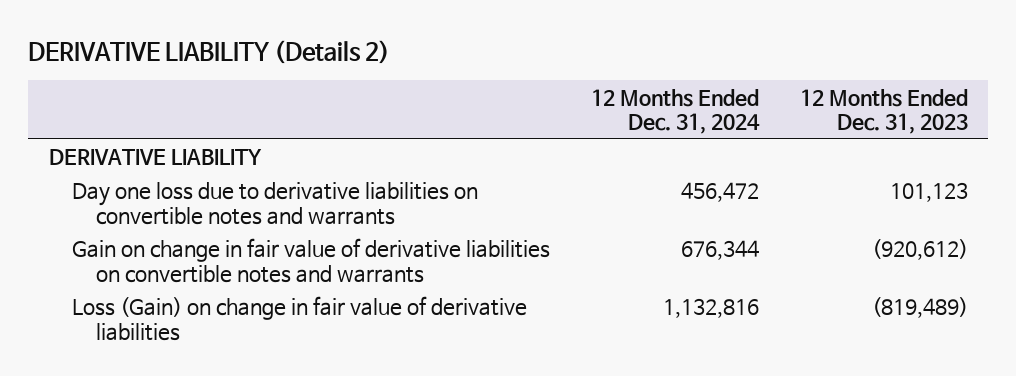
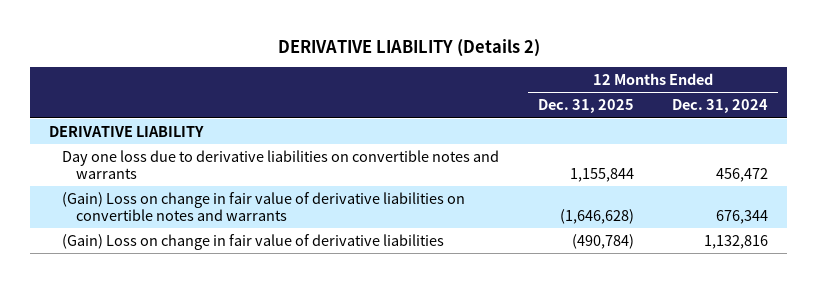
- | 12 Months Ended Dec. 31, 2024 | 12 Months Ended Dec. 31, 2023
+ | 12 Months Ended Dec. 31, 2025 | 12 Months Ended Dec. 31, 2024
- Gain on change in fair value of derivative liabilities on convertible notes and warrants | 676,344 | (920,612)
- Loss (Gain) on change in fair value of derivative liabilities | 1,132,816 | (819,489)
+ (Gain) Loss on change in fair value of derivative liabilities on convertible notes and warrants | (1,646,628) | 676,344
+ (Gain) Loss on change in fair value of derivative liabilities | (490,784) | 1,132,816

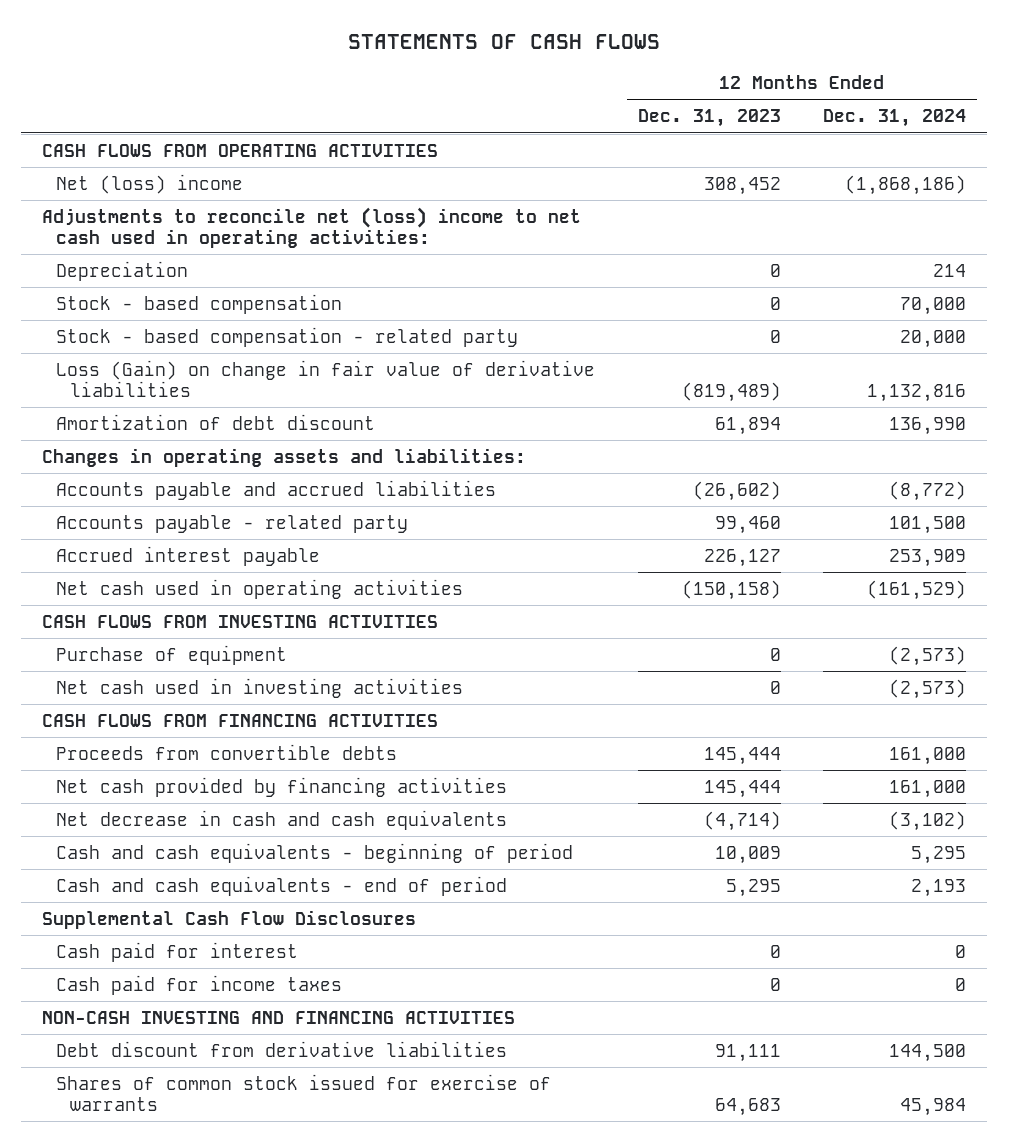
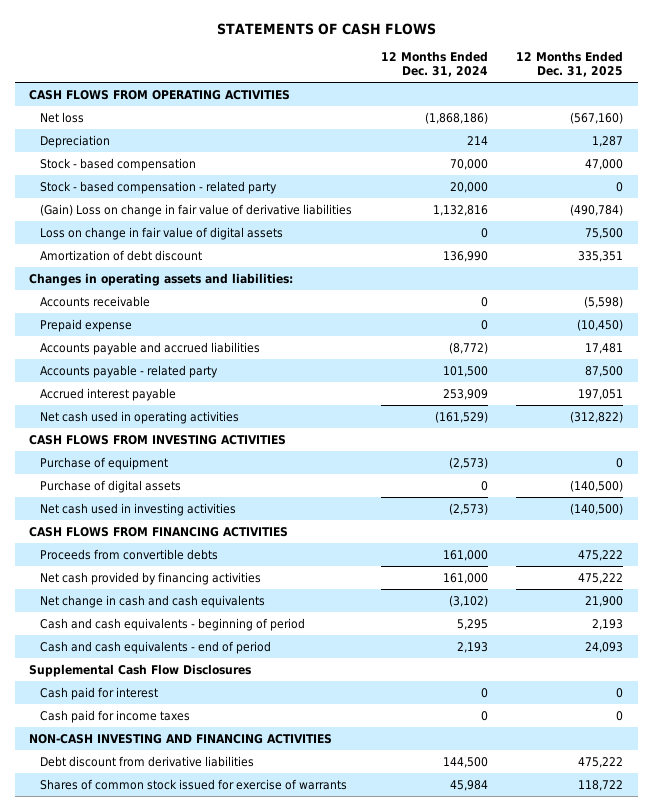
- | 12 Months Ended Dec. 31, 2023 | 12 Months Ended Dec. 31, 2024
+ | 12 Months Ended Dec. 31, 2024 | 12 Months Ended Dec. 31, 2025
- Net (loss) income | 308,452 | (1,868,186)
- Adjustments to reconcile net (loss) income to net cash used in operating activities:
+ Net loss | (1,868,186) | (567,160)
- Loss (Gain) on change in fair value of derivative liabilities | (819,489) | 1,132,816
+ (Gain) Loss on change in fair value of derivative liabilities | 1,132,816 | (490,784)
+ Loss on change in fair value of digital assets | 0 | 75,500
+ Accounts receivable | 0 | (5,598)
+ Prepaid expense | 0 | (10,450)
+ Purchase of digital assets | 0 | (140,500)
- Net decrease in cash and cash equivalents | (4,714) | (3,102)
+ Net change in cash and cash equivalents | (3,102) | 21,900

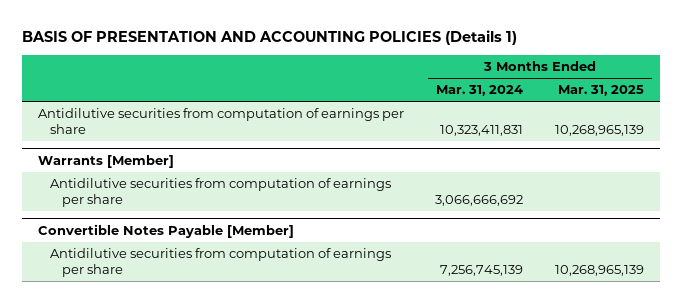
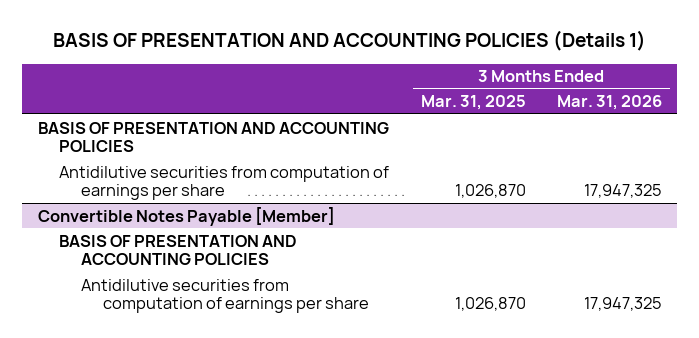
- | 3 Months Ended Mar. 31, 2024 | 3 Months Ended Mar. 31, 2025
+ | 3 Months Ended Mar. 31, 2025 | 3 Months Ended Mar. 31, 2026
- Antidilutive securities from computation of earnings per share | 10,323,411,831 | 10,268,965,139
- Warrants [Member]
- Antidilutive securities from computation of earnings per share | 3,066,666,692 |
+ BASIS OF PRESENTATION AND ACCOUNTING POLICIES
+ Antidilutive securities from computation of earnings per share | 1,026,870 | 17,947,325
@ Convertible Notes Payable [Member]
- Antidilutive securities from computation of earnings per share | 7,256,745,139 | 10,268,965,139
+ BASIS OF PRESENTATION AND ACCOUNTING POLICIES
+ Antidilutive securities from computation of earnings per share | 1,026,870 | 17,947,325

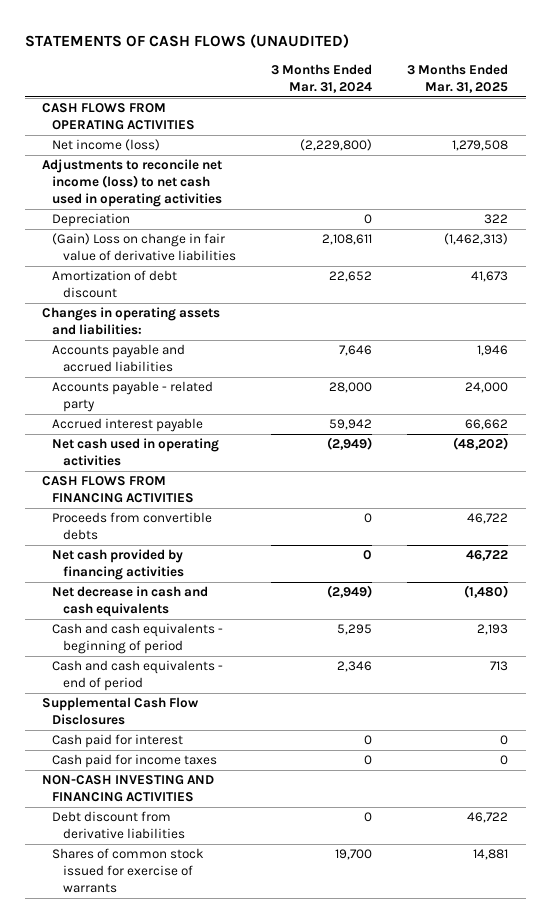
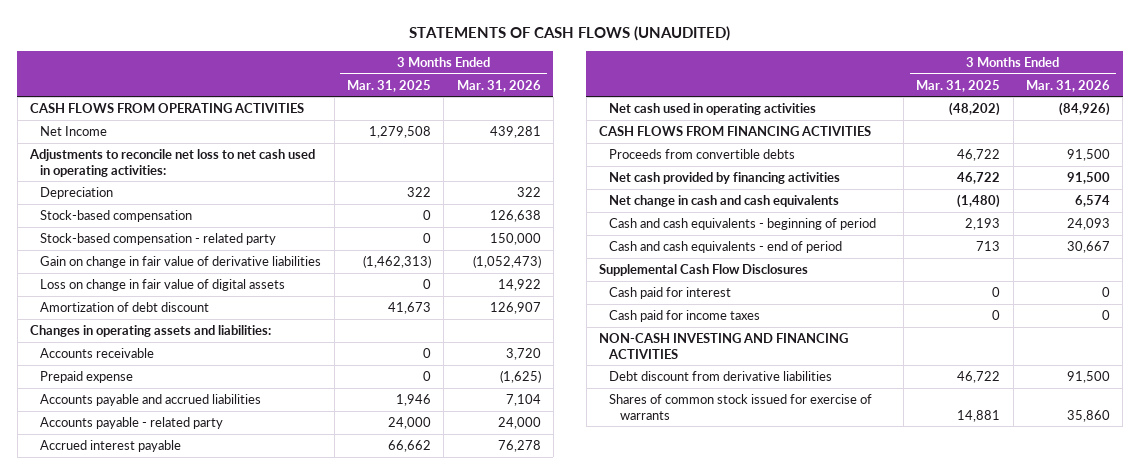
- | 3 Months Ended Mar. 31, 2024 | 3 Months Ended Mar. 31, 2025
+ | 3 Months Ended Mar. 31, 2025 | 3 Months Ended Mar. 31, 2026
- Net income (loss) | (2,229,800) | 1,279,508
- Adjustments to reconcile net income (loss) to net cash used in operating activities
+ Net Income | 1,279,508 | 439,281
+ Adjustments to reconcile net loss to net cash used in operating activities:
- (Gain) Loss on change in fair value of derivative liabilities | 2,108,611 | (1,462,313)
+ Stock-based compensation | 0 | 126,638
+ Stock-based compensation - related party | 0 | 150,000
+ Gain on change in fair value of derivative liabilities | (1,462,313) | (1,052,473)
+ Loss on change in fair value of digital assets | 0 | 14,922
+ Accounts receivable | 0 | 3,720
+ Prepaid expense | 0 | (1,625)
- Net decrease in cash and cash equivalents | (2,949) | (1,480)
+ Net change in cash and cash equivalents | (1,480) | 6,574

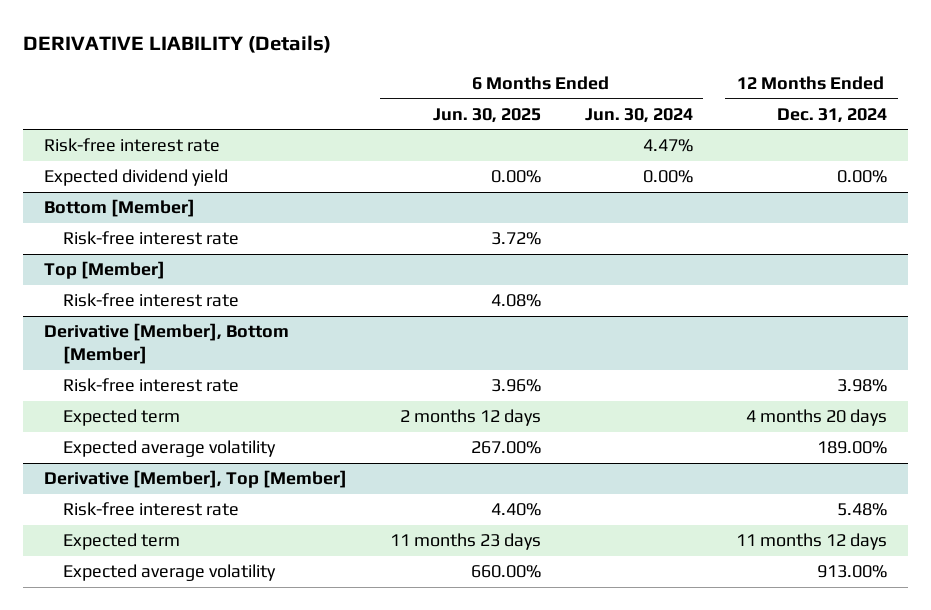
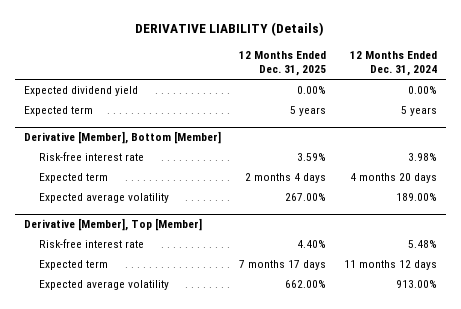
- | 6 Months Ended Jun. 30, 2025 | 6 Months Ended Jun. 30, 2024 | 12 Months Ended Dec. 31, 2024
+ | 12 Months Ended Dec. 31, 2025 | 12 Months Ended Dec. 31, 2024
- Risk-free interest rate | | 4.47% |
- Bottom [Member]
- Risk-free interest rate | 3.72% | |
- Top [Member]
- Risk-free interest rate | 4.08% | |
+ Expected term | 5 years | 5 years

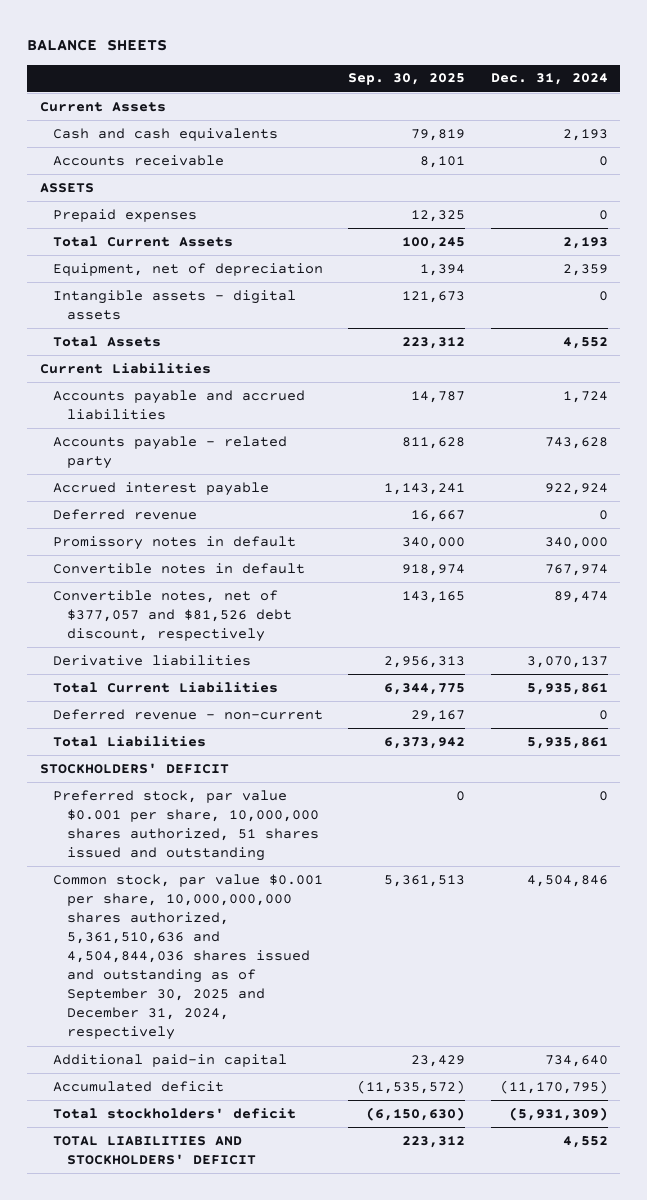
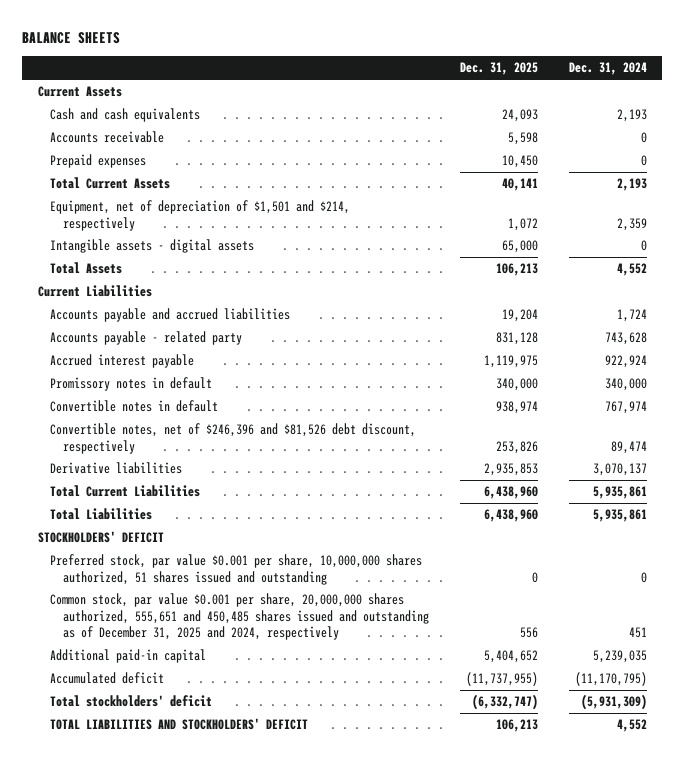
- | Sep. 30, 2025 | Dec. 31, 2024
+ | Dec. 31, 2025 | Dec. 31, 2024
- ASSETS
- Equipment, net of depreciation | 1,394 | 2,359
+ Equipment, net of depreciation of $1,501 and $214, respectively | 1,072 | 2,359
- Deferred revenue | 16,667 | 0
- Convertible notes, net of $377,057 and $81,526 debt discount, respectively | 143,165 | 89,474
+ Convertible notes, net of $246,396 and $81,526 debt discount, respectively | 253,826 | 89,474
- Deferred revenue - non-current | 29,167 | 0
- Common stock, par value $0.001 per share, 10,000,000,000 shares authorized, 5,361,510,636 and 4,504,844,036 shares issued and outstanding as of September 30, 2025 and December 31, 2024, respectively | 5,361,513 | 4,504,846
- Additional paid-in capital | 23,429 | 734,640
+ Common stock, par value $0.001 per share, 20,000,000 shares authorized, 555,651 and 450,485 shares issued and outstanding as of December 31, 2025 and 2024, respectively | 556 | 451
+ Additional paid-in capital | 5,404,652 | 5,239,035

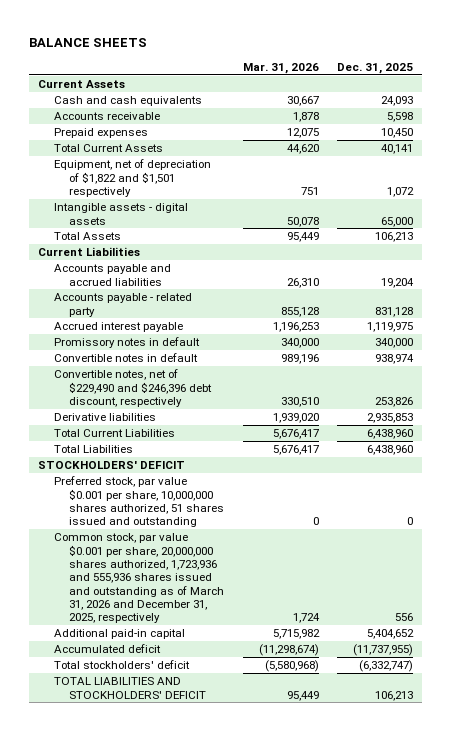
- | Dec. 31, 2025 | Dec. 31, 2024
+ | Mar. 31, 2026 | Dec. 31, 2025
- Equipment, net of depreciation of $1,501 and $214, respectively | 1,072 | 2,359
+ Equipment, net of depreciation of $1,822 and $1,501 respectively | 751 | 1,072
- Convertible notes, net of $246,396 and $81,526 debt discount, respectively | 253,826 | 89,474
+ Convertible notes, net of $229,490 and $246,396 debt discount, respectively | 330,510 | 253,826
- Common stock, par value $0.001 per share, 20,000,000 shares authorized, 555,651 and 450,485 shares issued and outstanding as of December 31, 2025 and 2024, respectively | 556 | 451
+ Common stock, par value $0.001 per share, 20,000,000 shares authorized, 1,723,936 and 555,936 shares issued and outstanding as of March 31, 2026 and December 31, 2025, respectively | 1,724 | 556

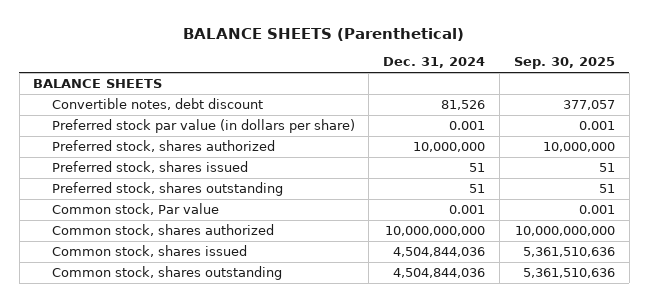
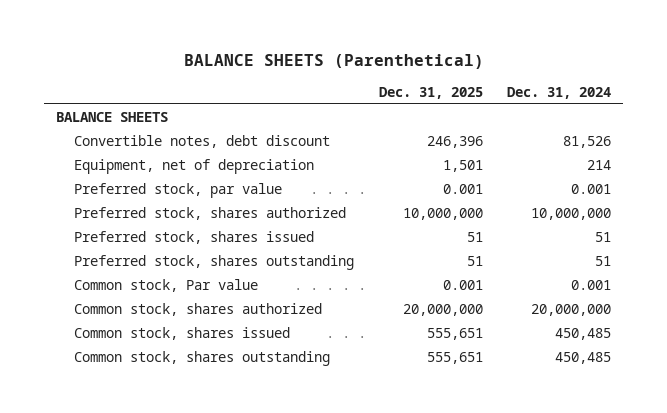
- | Dec. 31, 2024 | Sep. 30, 2025
+ | Dec. 31, 2025 | Dec. 31, 2024
- Preferred stock par value (in dollars per share) | 0.001 | 0.001
+ Equipment, net of depreciation | 1,501 | 214
+ Preferred stock, par value | 0.001 | 0.001
- Common stock, shares authorized | 10,000,000,000 | 10,000,000,000
- Common stock, shares issued | 4,504,844,036 | 5,361,510,636
- Common stock, shares outstanding | 4,504,844,036 | 5,361,510,636
+ Common stock, shares authorized | 20,000,000 | 20,000,000
+ Common stock, shares issued | 555,651 | 450,485
+ Common stock, shares outstanding | 555,651 | 450,485

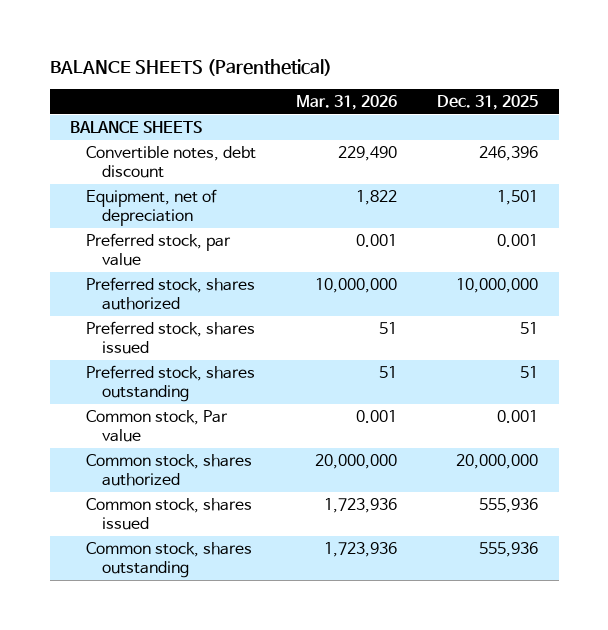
- | Dec. 31, 2025 | Dec. 31, 2024
+ | Mar. 31, 2026 | Dec. 31, 2025
- Common stock, shares issued | 555,651 | 450,485
- Common stock, shares outstanding | 555,651 | 450,485
+ Common stock, shares issued | 1,723,936 | 555,936
+ Common stock, shares outstanding | 1,723,936 | 555,936

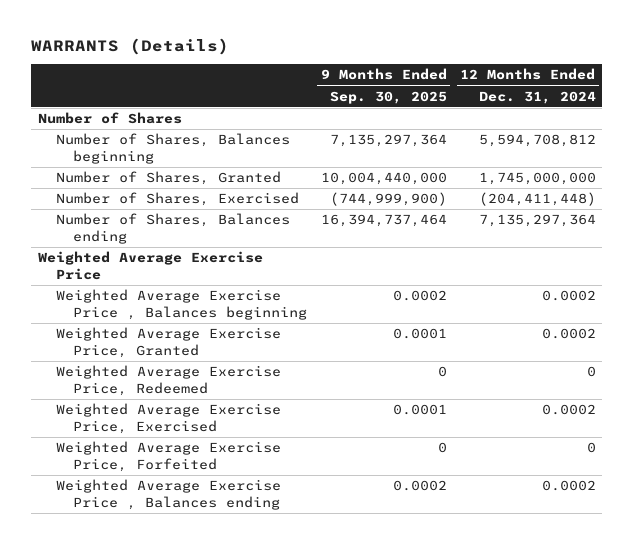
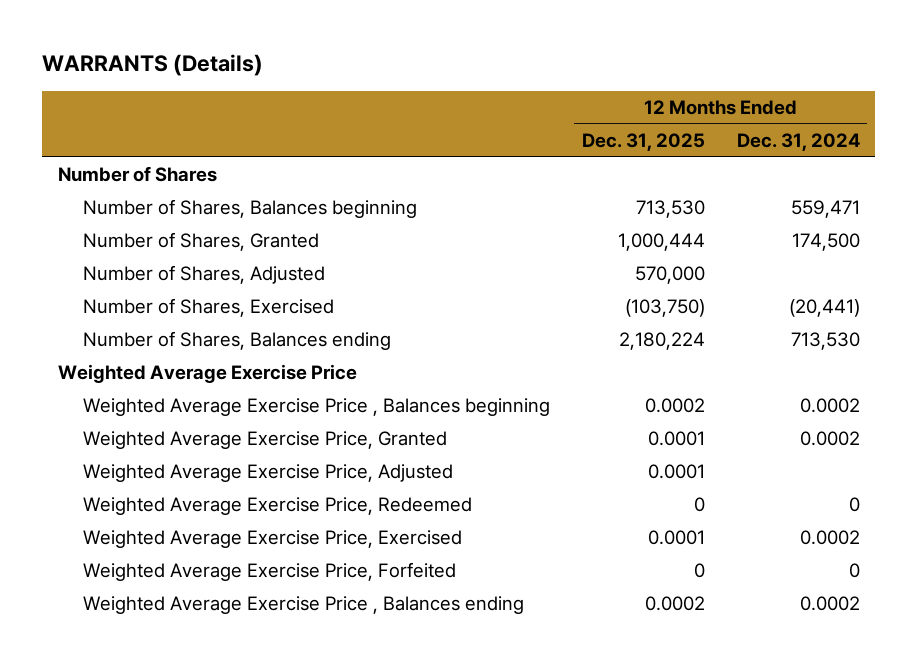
- | 9 Months Ended Sep. 30, 2025 | 12 Months Ended Dec. 31, 2024
+ | 12 Months Ended Dec. 31, 2025 | 12 Months Ended Dec. 31, 2024
- Number of Shares, Balances beginning | 7,135,297,364 | 5,594,708,812
- Number of Shares, Granted | 10,004,440,000 | 1,745,000,000
- Number of Shares, Exercised | (744,999,900) | (204,411,448)
- Number of Shares, Balances ending | 16,394,737,464 | 7,135,297,364
+ Number of Shares, Balances beginning | 713,530 | 559,471
+ Number of Shares, Granted | 1,000,444 | 174,500
+ Number of Shares, Adjusted | 570,000 |
+ Number of Shares, Exercised | (103,750) | (20,441)
+ Number of Shares, Balances ending | 2,180,224 | 713,530
+ Weighted Average Exercise Price, Adjusted | 0.0001 |

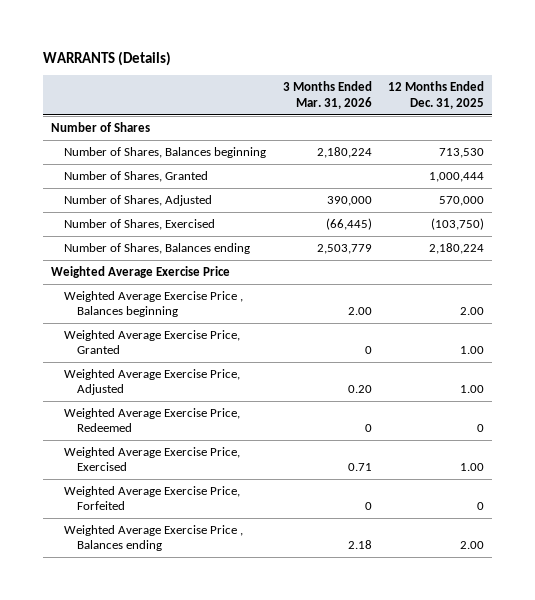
- | 12 Months Ended Dec. 31, 2025 | 12 Months Ended Dec. 31, 2024
+ | 3 Months Ended Mar. 31, 2026 | 12 Months Ended Dec. 31, 2025
- Weighted Average Exercise Price , Balances beginning | 0.0002 | 0.0002
- Weighted Average Exercise Price, Granted | 0.0001 | 0.0002
- Weighted Average Exercise Price, Adjusted | 0.0001 |
+ Weighted Average Exercise Price , Balances beginning | 2.00 | 2.00
+ Weighted Average Exercise Price, Granted | 0 | 1.00
+ Weighted Average Exercise Price, Adjusted | 0.20 | 1.00
- Weighted Average Exercise Price, Exercised | 0.0001 | 0.0002
+ Weighted Average Exercise Price, Exercised | 0.71 | 1.00
- Weighted Average Exercise Price , Balances ending | 0.0002 | 0.0002
+ Weighted Average Exercise Price , Balances ending | 2.18 | 2.00

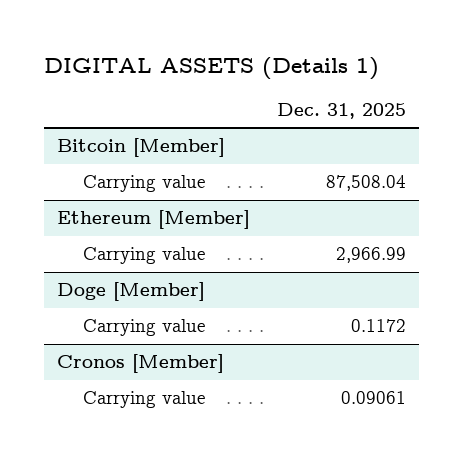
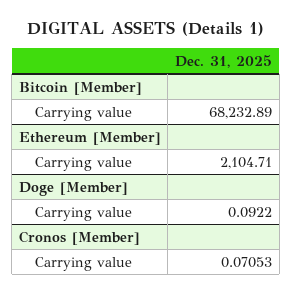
@ Bitcoin [Member]
- Carrying value | 87,508.04
+ Carrying value | 68,232.89
@ Ethereum [Member]
- Carrying value | 2,966.99
+ Carrying value | 2,104.71
@ Doge [Member]
- Carrying value | 0.1172
+ Carrying value | 0.0922
@ Cronos [Member]
- Carrying value | 0.09061
+ Carrying value | 0.07053

